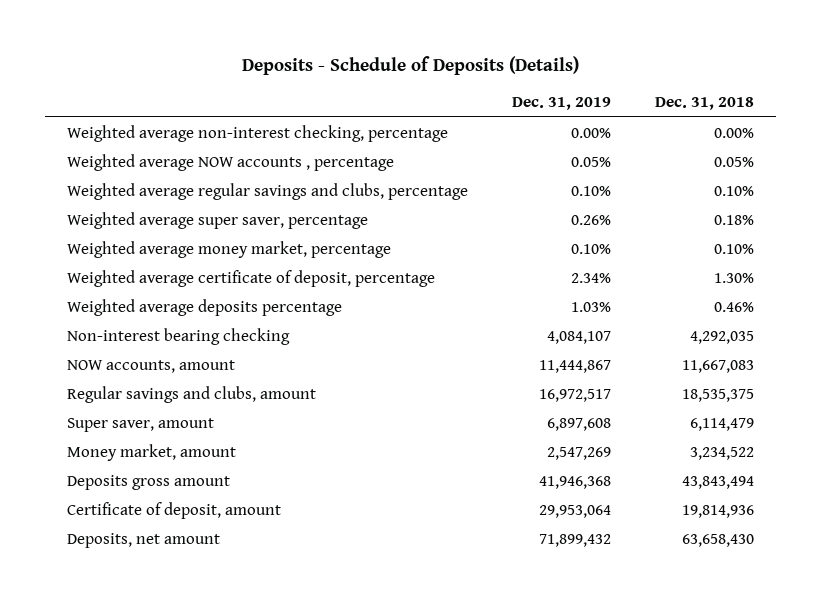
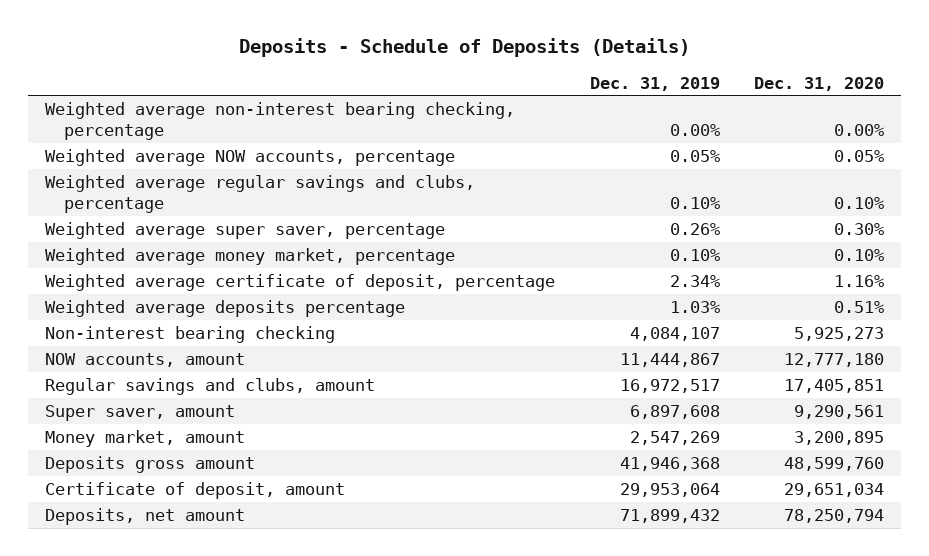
- | Dec. 31, 2019 | Dec. 31, 2018
+ | Dec. 31, 2019 | Dec. 31, 2020
- Weighted average non-interest checking, percentage | 0.00% | 0.00%
- Weighted average NOW accounts , percentage | 0.05% | 0.05%
+ Weighted average non-interest bearing checking, percentage | 0.00% | 0.00%
+ Weighted average NOW accounts, percentage | 0.05% | 0.05%

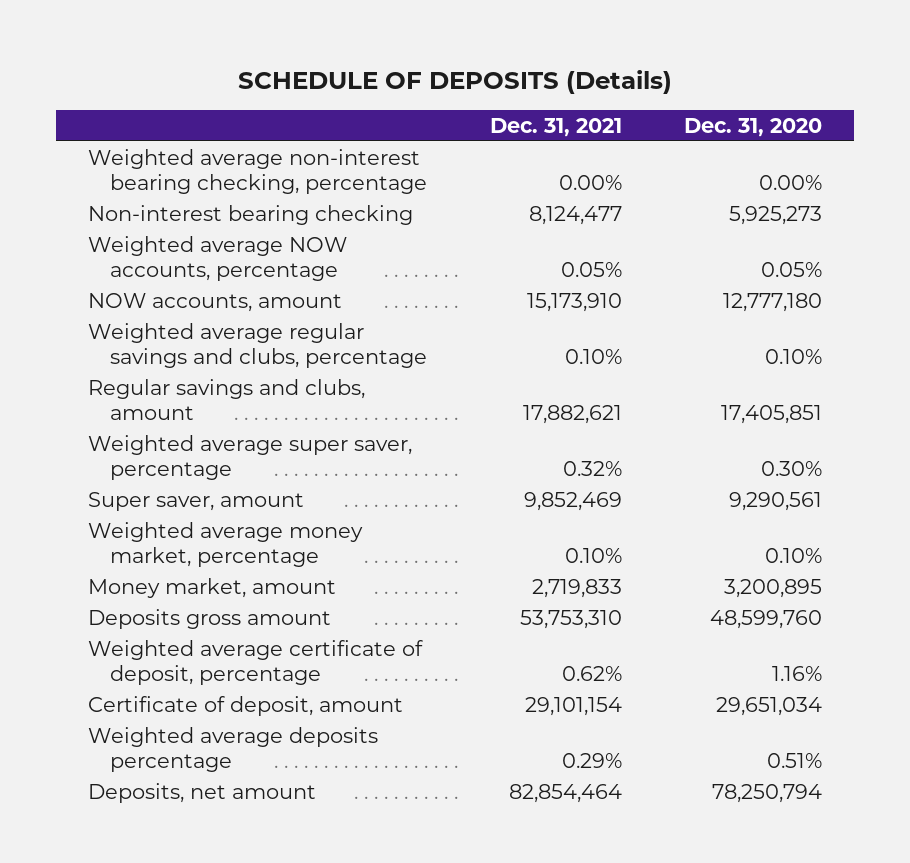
- Deposits - Schedule of Deposits (Details)
+ SCHEDULE OF DEPOSITS (Details)
- | Dec. 31, 2019 | Dec. 31, 2020
+ | Dec. 31, 2021 | Dec. 31, 2020
moved down: Weighted average NOW accounts, percentage | 0.05% | 0.05%
moved down: Weighted average regular savings and clubs, percentage | 0.10% | 0.10%
moved down: Weighted average super saver, percentage | 0.32% | 0.30%
moved down: Weighted average money market, percentage | 0.10% | 0.10%
moved down: Weighted average certificate of deposit, percentage | 0.62% | 1.16%
moved down: Weighted average deposits percentage | 0.29% | 0.51%

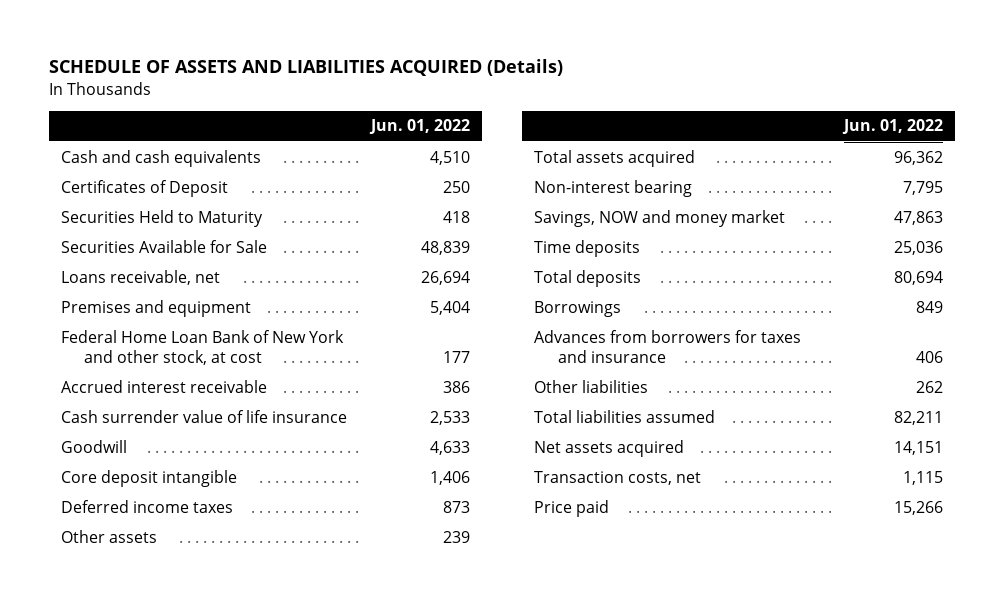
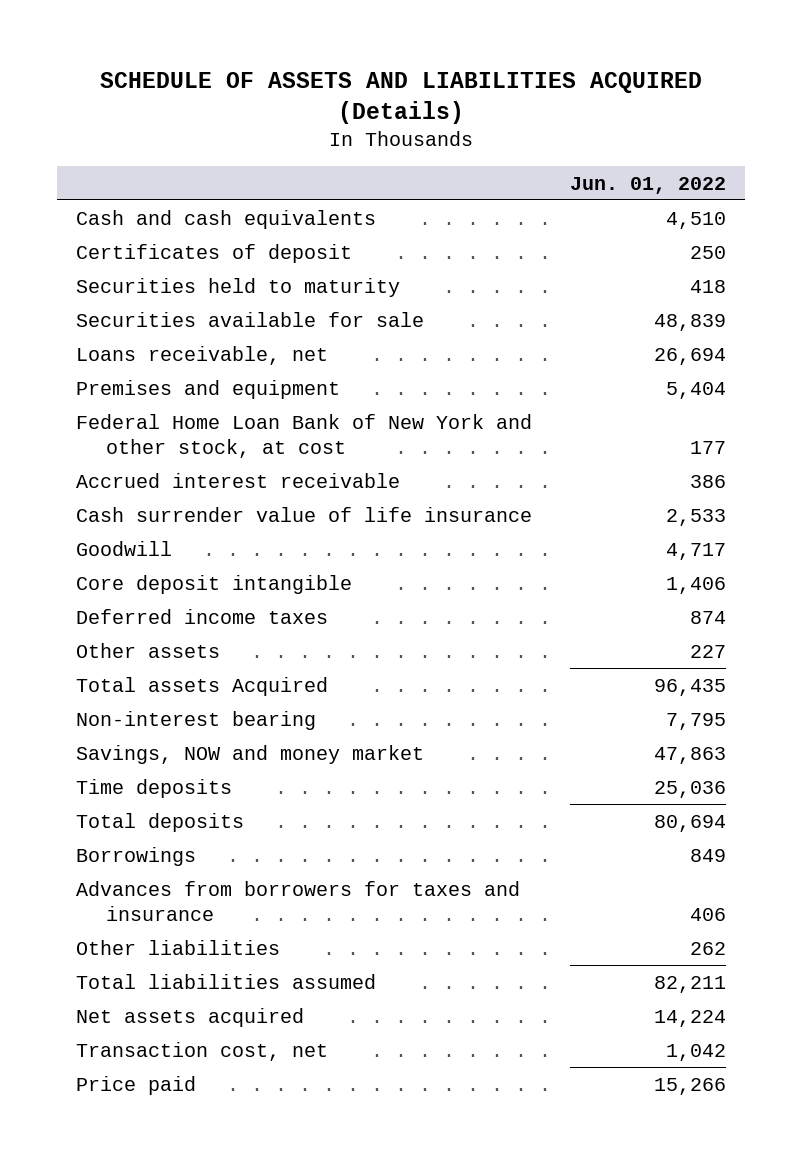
- Certificates of Deposit | 250
- Securities Held to Maturity | 418
- Securities Available for Sale | 48,839
+ Certificates of deposit | 250
+ Securities held to maturity | 418
+ Securities available for sale | 48,839
- Goodwill | 4,633
+ Goodwill | 4,717
- Deferred income taxes | 873
- Other assets | 239
- Total assets acquired | 96,362
+ Deferred income taxes | 874
+ Other assets | 227
+ Total assets Acquired | 96,435
- Net assets acquired | 14,151
- Transaction costs, net | 1,115
+ Net assets acquired | 14,224
+ Transaction cost, net | 1,042

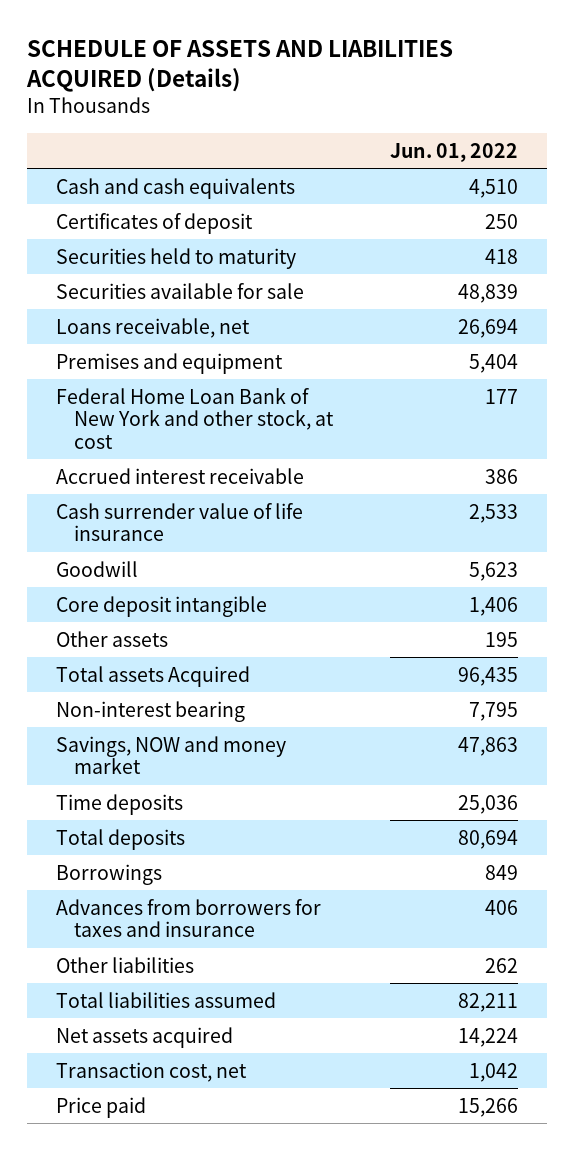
- Goodwill | 4,717
+ Goodwill | 5,623
- Deferred income taxes | 874
- Other assets | 227
+ Other assets | 195

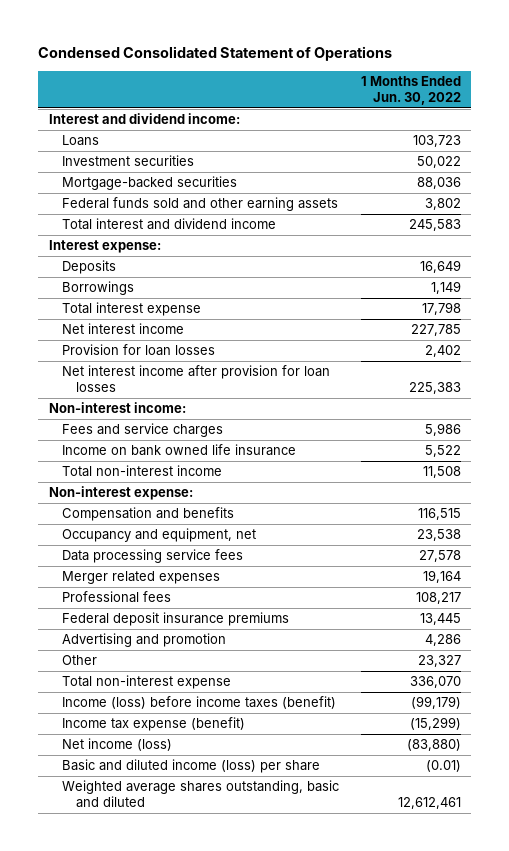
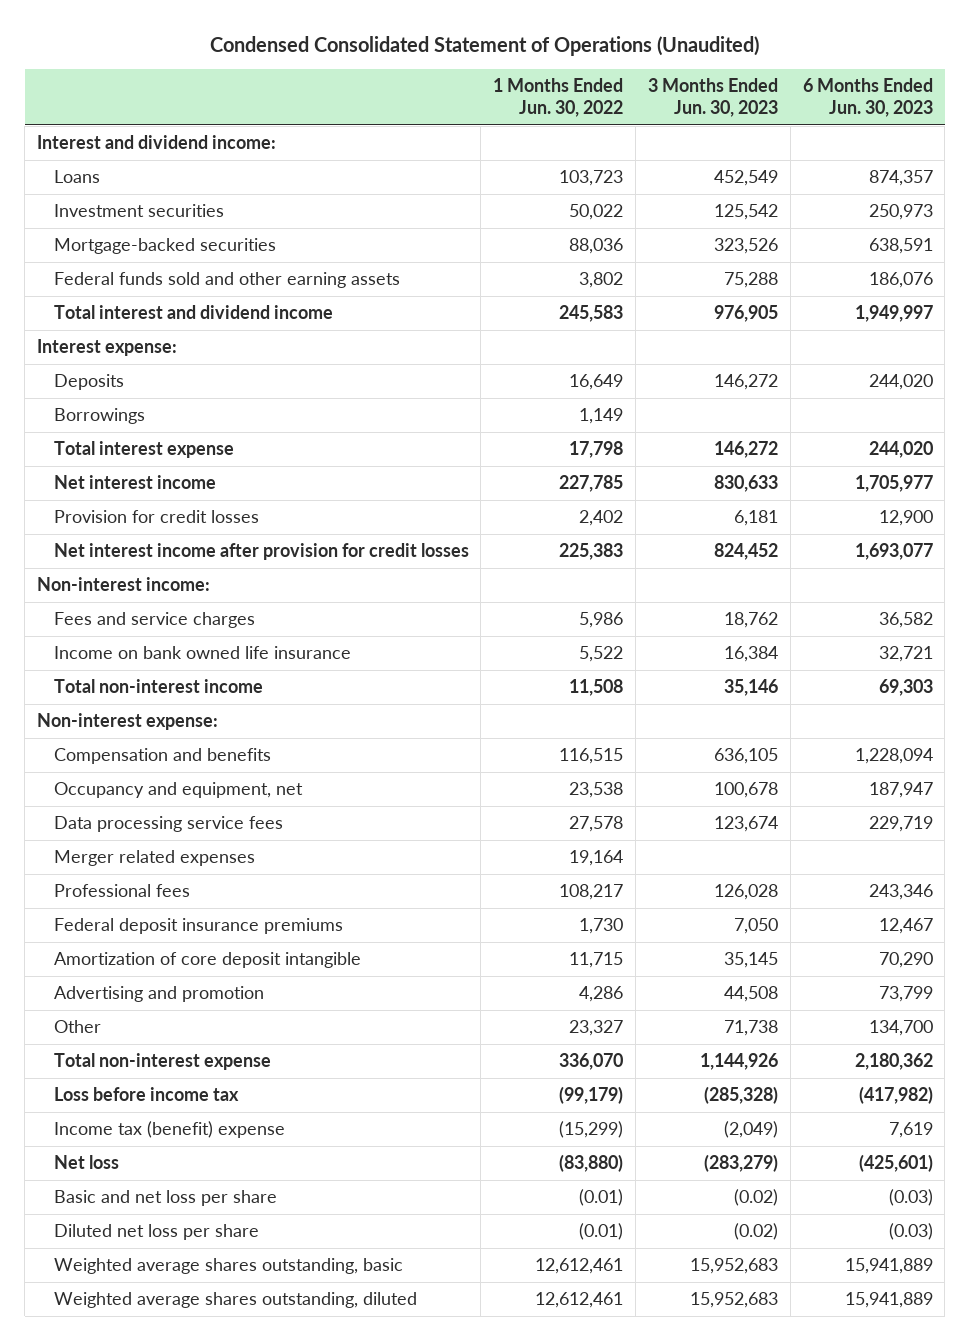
- Condensed Consolidated Statement of Operations
+ Condensed Consolidated Statement of Operations (Unaudited)
- | 1 Months Ended Jun. 30, 2022
+ | 1 Months Ended Jun. 30, 2022 | 3 Months Ended Jun. 30, 2023 | 6 Months Ended Jun. 30, 2023
- Provision for loan losses | 2,402
- Net interest income after provision for loan losses | 225,383
+ Provision for credit losses | 2,402 | 6,181 | 12,900
+ Net interest income after provision for credit losses | 225,383 | 824,452 | 1,693,077
- Federal deposit insurance premiums | 13,445
+ Federal deposit insurance premiums | 1,730 | 7,050 | 12,467
+ Amortization of core deposit intangible | 11,715 | 35,145 | 70,290
- Income (loss) before income taxes (benefit) | (99,179)
- Income tax expense (benefit) | (15,299)
- Net income (loss) | (83,880)
- Basic and diluted income (loss) per share | (0.01)
- Weighted average shares outstanding, basic and diluted | 12,612,461
+ Loss before income tax | (99,179) | (285,328) | (417,982)
+ Income tax (benefit) expense | (15,299) | (2,049) | 7,619
+ Net loss | (83,880) | (283,279) | (425,601)
+ Basic and net loss per share | (0.01) | (0.02) | (0.03)
+ Diluted net loss per share | (0.01) | (0.02) | (0.03)
+ Weighted average shares outstanding, basic | 12,612,461 | 15,952,683 | 15,941,889
+ Weighted average shares outstanding, diluted | 12,612,461 | 15,952,683 | 15,941,889

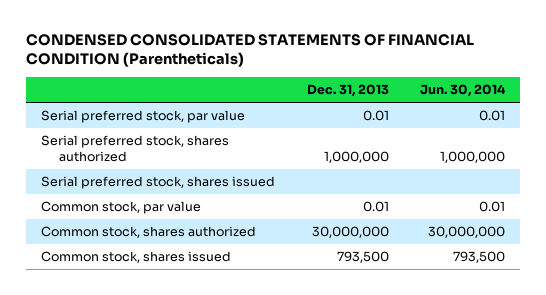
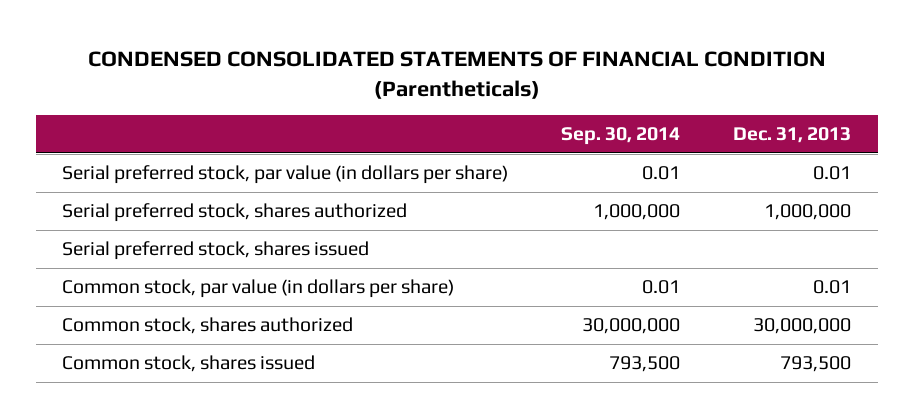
- | Dec. 31, 2013 | Jun. 30, 2014
+ | Sep. 30, 2014 | Dec. 31, 2013
- Serial preferred stock, par value | 0.01 | 0.01
+ Serial preferred stock, par value (in dollars per share) | 0.01 | 0.01
- Common stock, par value | 0.01 | 0.01
+ Common stock, par value (in dollars per share) | 0.01 | 0.01

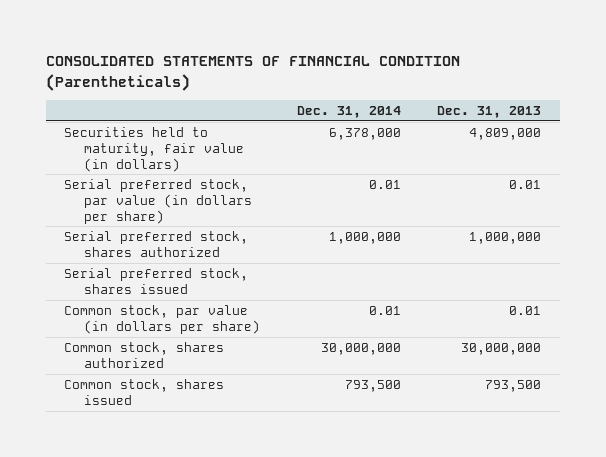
- CONDENSED CONSOLIDATED STATEMENTS OF FINANCIAL CONDITION (Parentheticals)
+ CONSOLIDATED STATEMENTS OF FINANCIAL CONDITION (Parentheticals)
- | Sep. 30, 2014 | Dec. 31, 2013
+ | Dec. 31, 2014 | Dec. 31, 2013
+ Securities held to maturity, fair value (in dollars) | 6,378,000 | 4,809,000

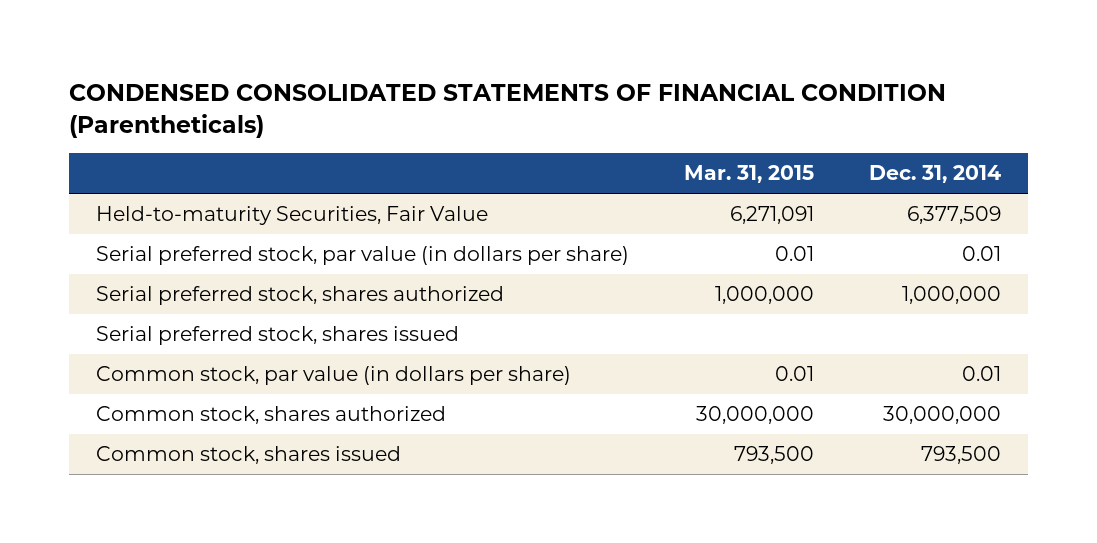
- CONSOLIDATED STATEMENTS OF FINANCIAL CONDITION (Parentheticals)
+ CONDENSED CONSOLIDATED STATEMENTS OF FINANCIAL CONDITION (Parentheticals)
- | Dec. 31, 2014 | Dec. 31, 2013
+ | Mar. 31, 2015 | Dec. 31, 2014
- Securities held to maturity, fair value (in dollars) | 6,378,000 | 4,809,000
+ Held-to-maturity Securities, Fair Value | 6,271,091 | 6,377,509

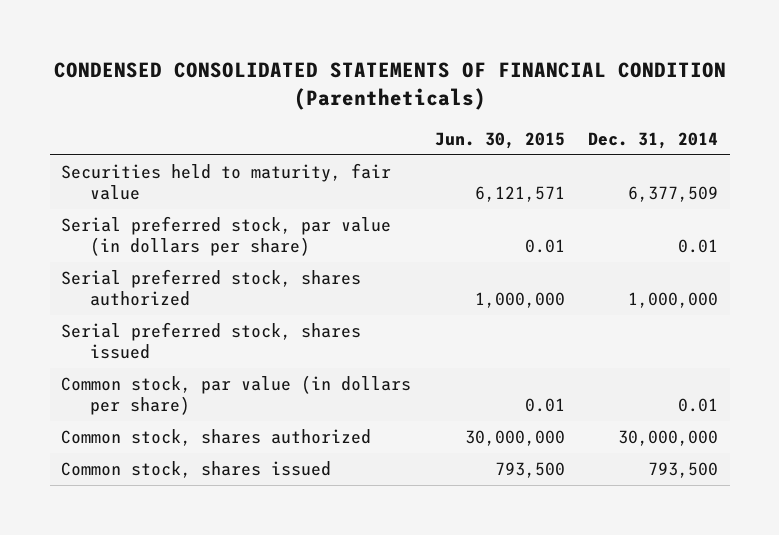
- | Mar. 31, 2015 | Dec. 31, 2014
+ | Jun. 30, 2015 | Dec. 31, 2014
- Held-to-maturity Securities, Fair Value | 6,271,091 | 6,377,509
+ Securities held to maturity, fair value | 6,121,571 | 6,377,509

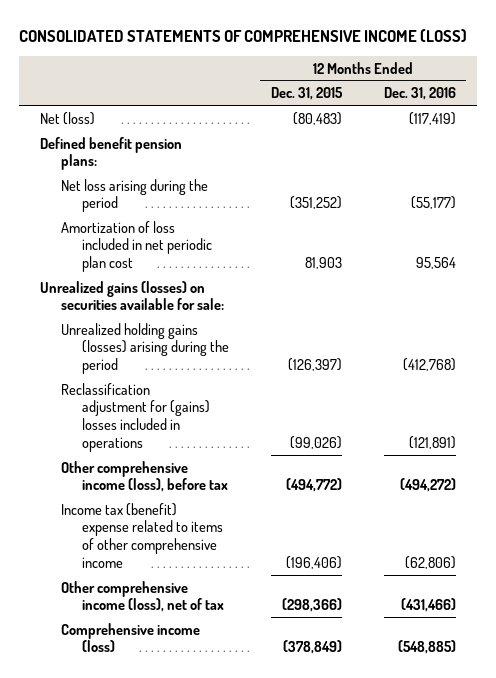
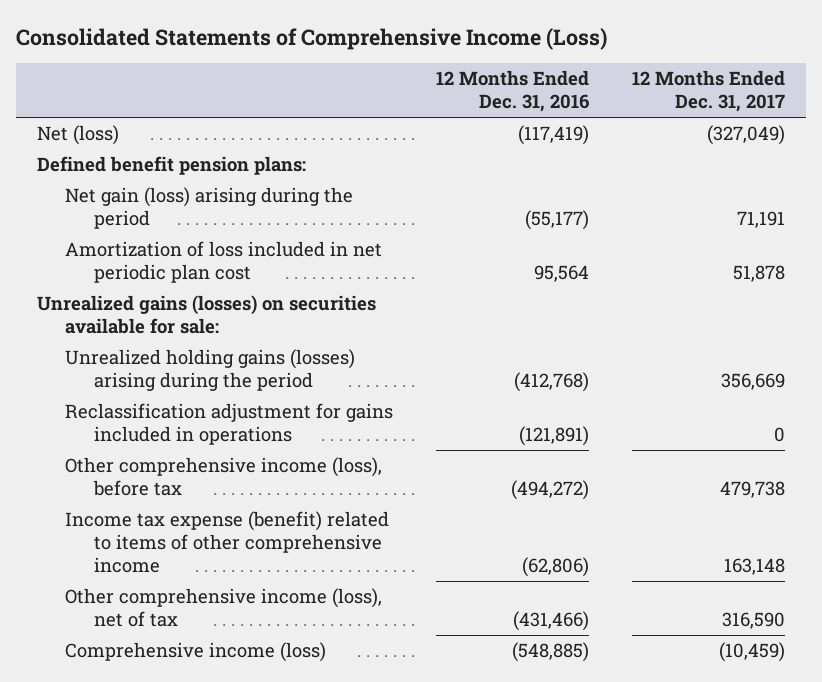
- CONSOLIDATED STATEMENTS OF COMPREHENSIVE INCOME (LOSS)
+ Consolidated Statements of Comprehensive Income (Loss)
- | 12 Months Ended Dec. 31, 2015 | 12 Months Ended Dec. 31, 2016
+ | 12 Months Ended Dec. 31, 2016 | 12 Months Ended Dec. 31, 2017
- Net loss arising during the period | (351,252) | (55,177)
+ Net gain (loss) arising during the period | (55,177) | 71,191
- Reclassification adjustment for (gains) losses included in operations | (99,026) | (121,891)
+ Reclassification adjustment for gains included in operations | (121,891) | 0
- Income tax (benefit) expense related to items of other comprehensive income | (196,406) | (62,806)
+ Income tax expense (benefit) related to items of other comprehensive income | (62,806) | 163,148

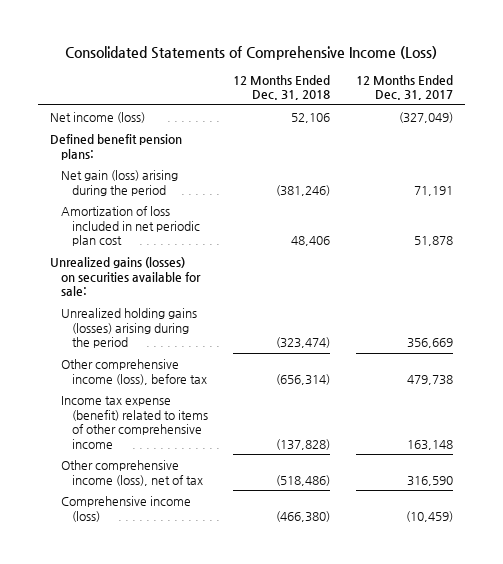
- | 12 Months Ended Dec. 31, 2016 | 12 Months Ended Dec. 31, 2017
+ | 12 Months Ended Dec. 31, 2018 | 12 Months Ended Dec. 31, 2017
- Net (loss) | (117,419) | (327,049)
+ Net income (loss) | 52,106 | (327,049)
- Reclassification adjustment for gains included in operations | (121,891) | 0

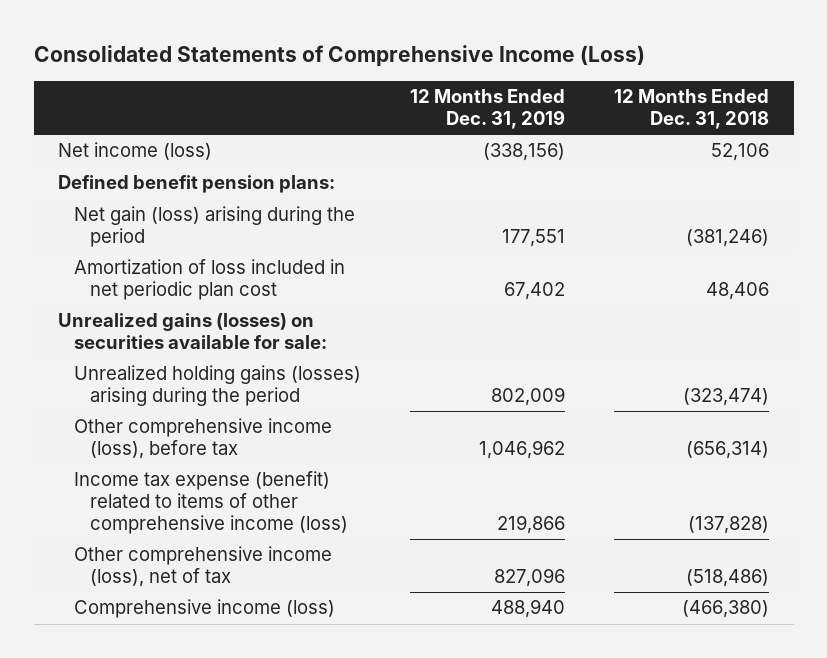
- | 12 Months Ended Dec. 31, 2018 | 12 Months Ended Dec. 31, 2017
+ | 12 Months Ended Dec. 31, 2019 | 12 Months Ended Dec. 31, 2018
- Income tax expense (benefit) related to items of other comprehensive income | (137,828) | 163,148
+ Income tax expense (benefit) related to items of other comprehensive income (loss) | 219,866 | (137,828)

